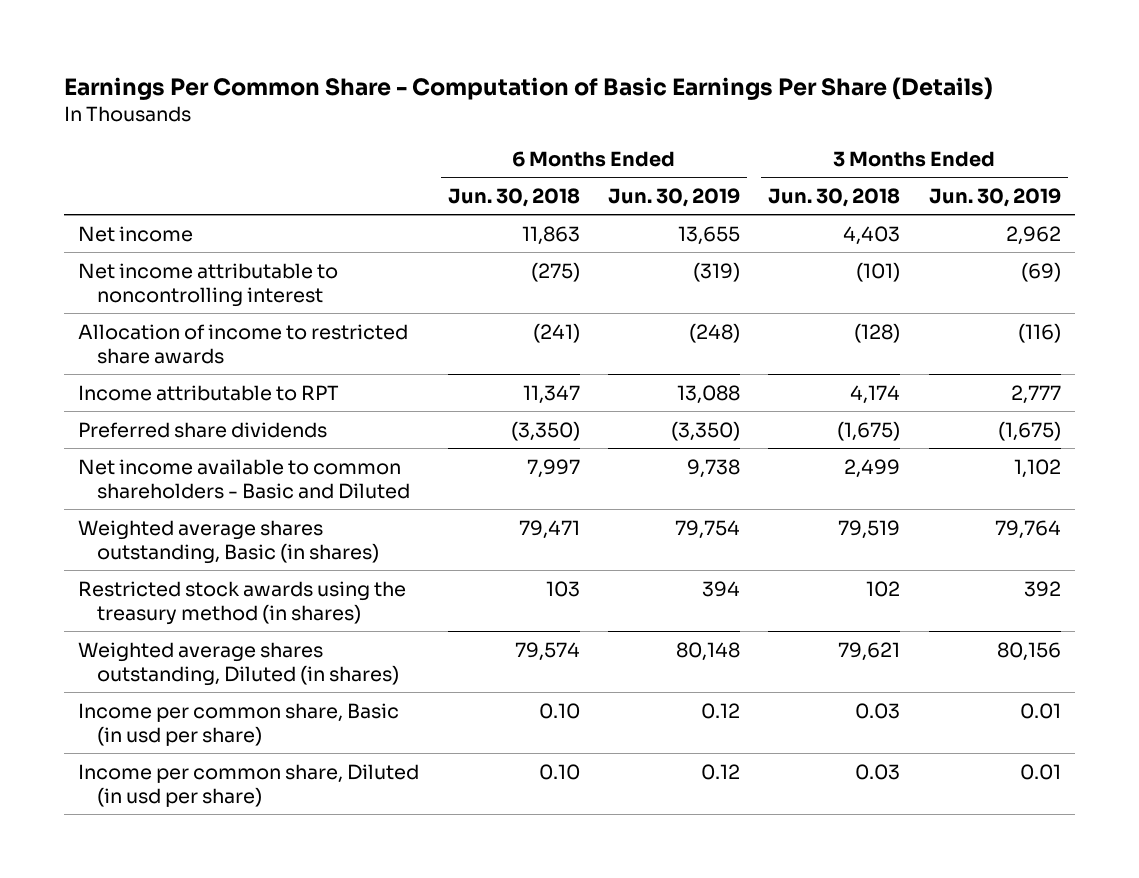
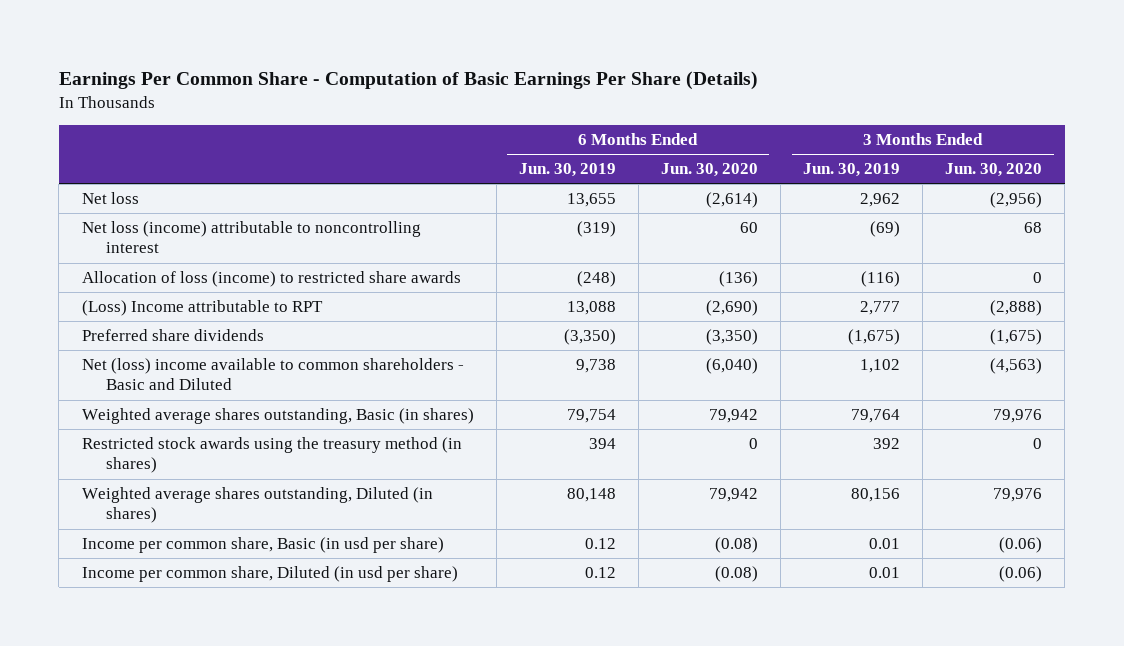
- | 6 Months Ended Jun. 30, 2018 | 6 Months Ended Jun. 30, 2019 | 3 Months Ended Jun. 30, 2018 | 3 Months Ended Jun. 30, 2019
+ | 6 Months Ended Jun. 30, 2019 | 6 Months Ended Jun. 30, 2020 | 3 Months Ended Jun. 30, 2019 | 3 Months Ended Jun. 30, 2020
- Net income | 11,863 | 13,655 | 4,403 | 2,962
- Net income attributable to noncontrolling interest | (275) | (319) | (101) | (69)
- Allocation of income to restricted share awards | (241) | (248) | (128) | (116)
- Income attributable to RPT | 11,347 | 13,088 | 4,174 | 2,777
+ Net loss | 13,655 | (2,614) | 2,962 | (2,956)
+ Net loss (income) attributable to noncontrolling interest | (319) | 60 | (69) | 68
+ Allocation of loss (income) to restricted share awards | (248) | (136) | (116) | 0
+ (Loss) Income attributable to RPT | 13,088 | (2,690) | 2,777 | (2,888)
- Net income available to common shareholders - Basic and Diluted | 7,997 | 9,738 | 2,499 | 1,102
+ Net (loss) income available to common shareholders - Basic and Diluted | 9,738 | (6,040) | 1,102 | (4,563)

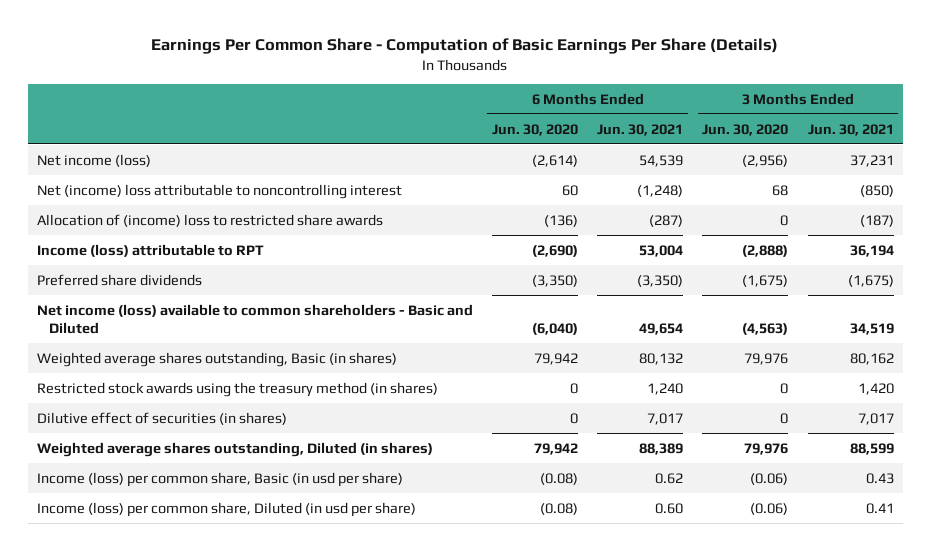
- | 6 Months Ended Jun. 30, 2019 | 6 Months Ended Jun. 30, 2020 | 3 Months Ended Jun. 30, 2019 | 3 Months Ended Jun. 30, 2020
+ | 6 Months Ended Jun. 30, 2020 | 6 Months Ended Jun. 30, 2021 | 3 Months Ended Jun. 30, 2020 | 3 Months Ended Jun. 30, 2021
- Net loss | 13,655 | (2,614) | 2,962 | (2,956)
- Net loss (income) attributable to noncontrolling interest | (319) | 60 | (69) | 68
- Allocation of loss (income) to restricted share awards | (248) | (136) | (116) | 0
- (Loss) Income attributable to RPT | 13,088 | (2,690) | 2,777 | (2,888)
+ Net income (loss) | (2,614) | 54,539 | (2,956) | 37,231
+ Net (income) loss attributable to noncontrolling interest | 60 | (1,248) | 68 | (850)
+ Allocation of (income) loss to restricted share awards | (136) | (287) | 0 | (187)
+ Income (loss) attributable to RPT | (2,690) | 53,004 | (2,888) | 36,194
- Net (loss) income available to common shareholders - Basic and Diluted | 9,738 | (6,040) | 1,102 | (4,563)
+ Net income (loss) available to common shareholders - Basic and Diluted | (6,040) | 49,654 | (4,563) | 34,519
+ Dilutive effect of securities (in shares) | 0 | 7,017 | 0 | 7,017
- Income per common share, Basic (in usd per share) | 0.12 | (0.08) | 0.01 | (0.06)
- Income per common share, Diluted (in usd per share) | 0.12 | (0.08) | 0.01 | (0.06)
+ Income (loss) per common share, Basic (in usd per share) | (0.08) | 0.62 | (0.06) | 0.43
+ Income (loss) per common share, Diluted (in usd per share) | (0.08) | 0.60 | (0.06) | 0.41

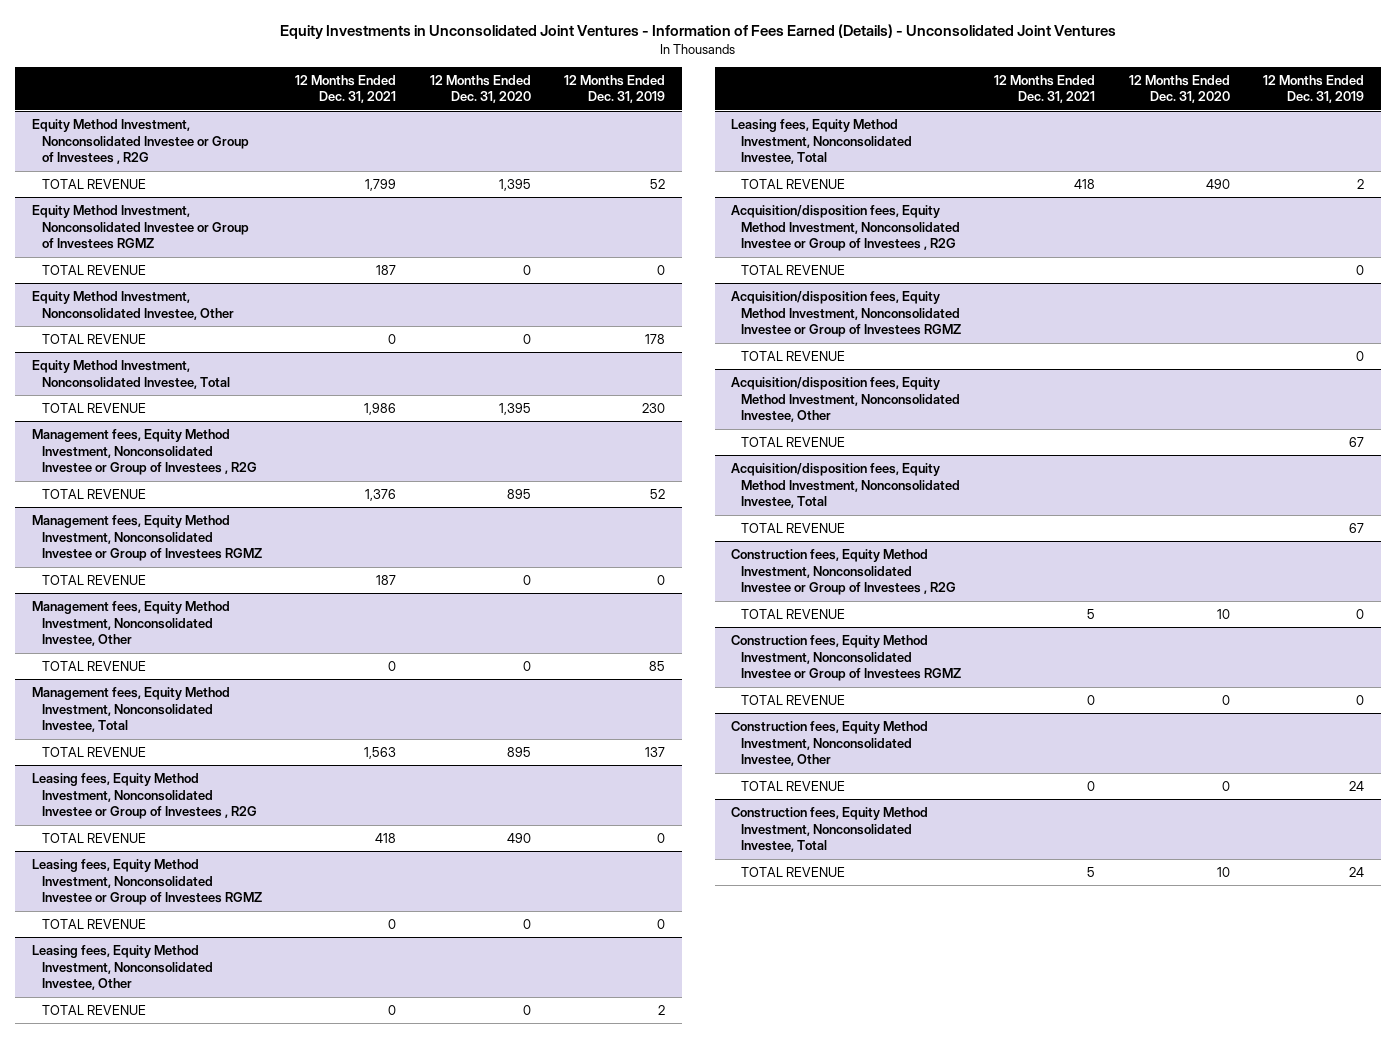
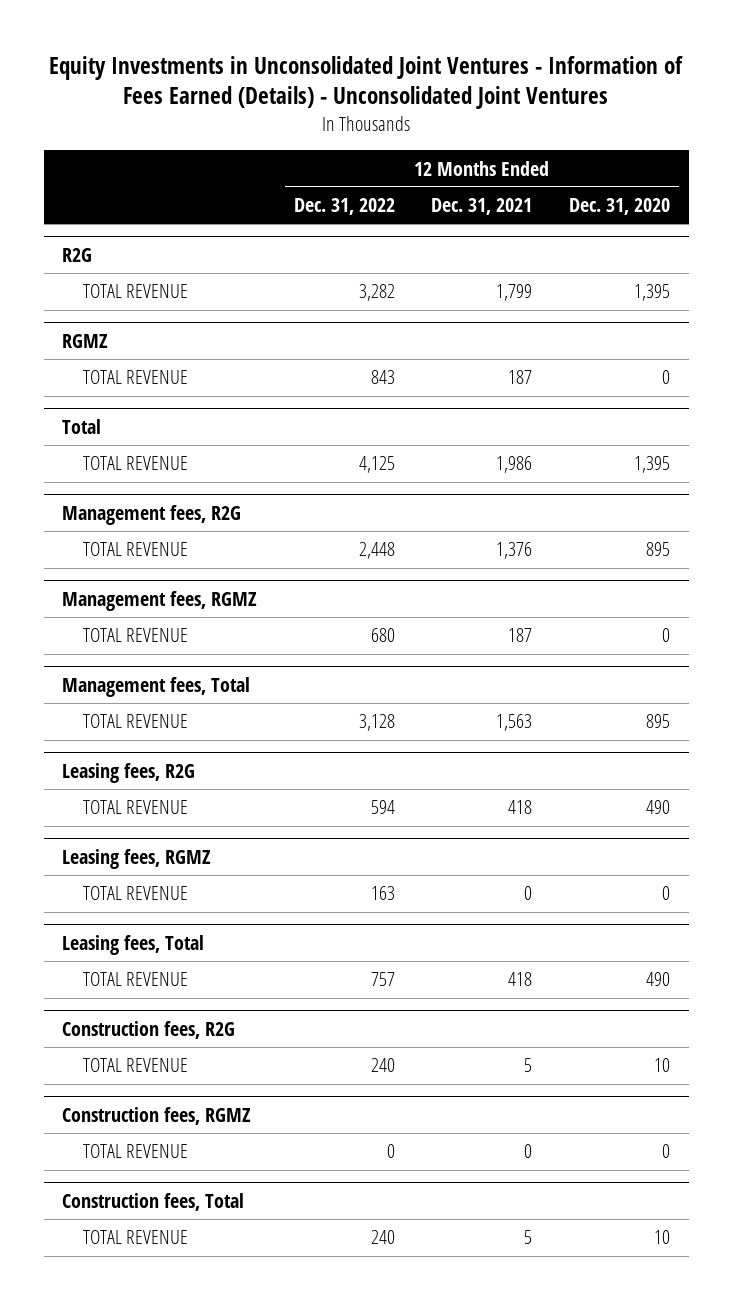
- | 12 Months Ended Dec. 31, 2021 | 12 Months Ended Dec. 31, 2020 | 12 Months Ended Dec. 31, 2019
+ | 12 Months Ended Dec. 31, 2022 | 12 Months Ended Dec. 31, 2021 | 12 Months Ended Dec. 31, 2020
- Equity Method Investment, Nonconsolidated Investee or Group of Investees , R2G
+ R2G
- Equity Method Investment, Nonconsolidated Investee or Group of Investees RGMZ
+ RGMZ
- Equity Method Investment, Nonconsolidated Investee, Other
- TOTAL REVENUE | 0 | 0 | 178
- Equity Method Investment, Nonconsolidated Investee, Total
+ Total
- Management fees, Equity Method Investment, Nonconsolidated Investee or Group of Investees , R2G
+ Management fees, R2G
- Management fees, Equity Method Investment, Nonconsolidated Investee or Group of Investees RGMZ
+ Management fees, RGMZ
- Management fees, Equity Method Investment, Nonconsolidated Investee, Other
- TOTAL REVENUE | 0 | 0 | 85
- Management fees, Equity Method Investment, Nonconsolidated Investee, Total
+ Management fees, Total
- Leasing fees, Equity Method Investment, Nonconsolidated Investee or Group of Investees , R2G
+ Leasing fees, R2G
- Leasing fees, Equity Method Investment, Nonconsolidated Investee or Group of Investees RGMZ
- TOTAL REVENUE | 0 | 0 | 0
- Leasing fees, Equity Method Investment, Nonconsolidated Investee, Other
+ Leasing fees, RGMZ
- Leasing fees, Equity Method Investment, Nonconsolidated Investee, Total
+ Leasing fees, Total
- Acquisition/disposition fees, Equity Method Investment, Nonconsolidated Investee or Group of Investees , R2G
- TOTAL REVENUE | | | 0
- Acquisition/disposition fees, Equity Method Investment, Nonconsolidated Investee or Group of Investees RGMZ
- TOTAL REVENUE | | | 0
- Acquisition/disposition fees, Equity Method Investment, Nonconsolidated Investee, Other
- TOTAL REVENUE | | | 67
- Acquisition/disposition fees, Equity Method Investment, Nonconsolidated Investee, Total
- TOTAL REVENUE | | | 67
- Construction fees, Equity Method Investment, Nonconsolidated Investee or Group of Investees , R2G
+ Construction fees, R2G
- Construction fees, Equity Method Investment, Nonconsolidated Investee or Group of Investees RGMZ
- TOTAL REVENUE | 0 | 0 | 0
- Construction fees, Equity Method Investment, Nonconsolidated Investee, Other
+ Construction fees, RGMZ
- Construction fees, Equity Method Investment, Nonconsolidated Investee, Total
+ Construction fees, Total

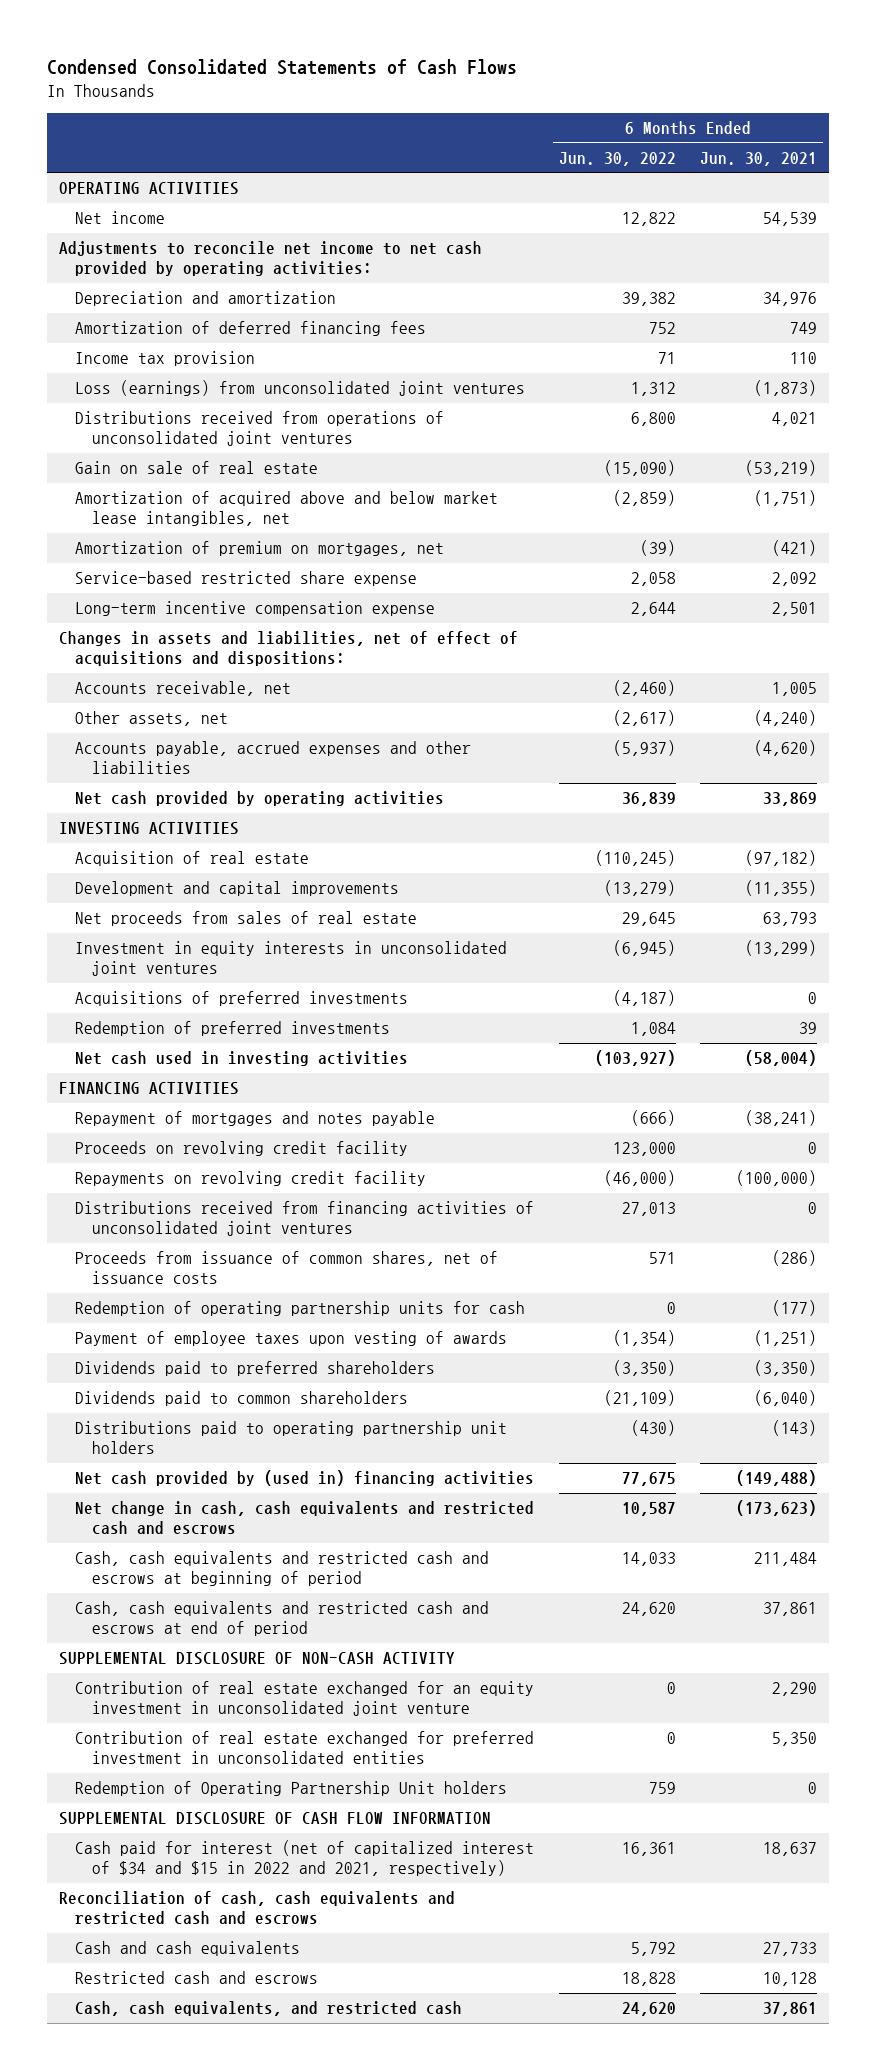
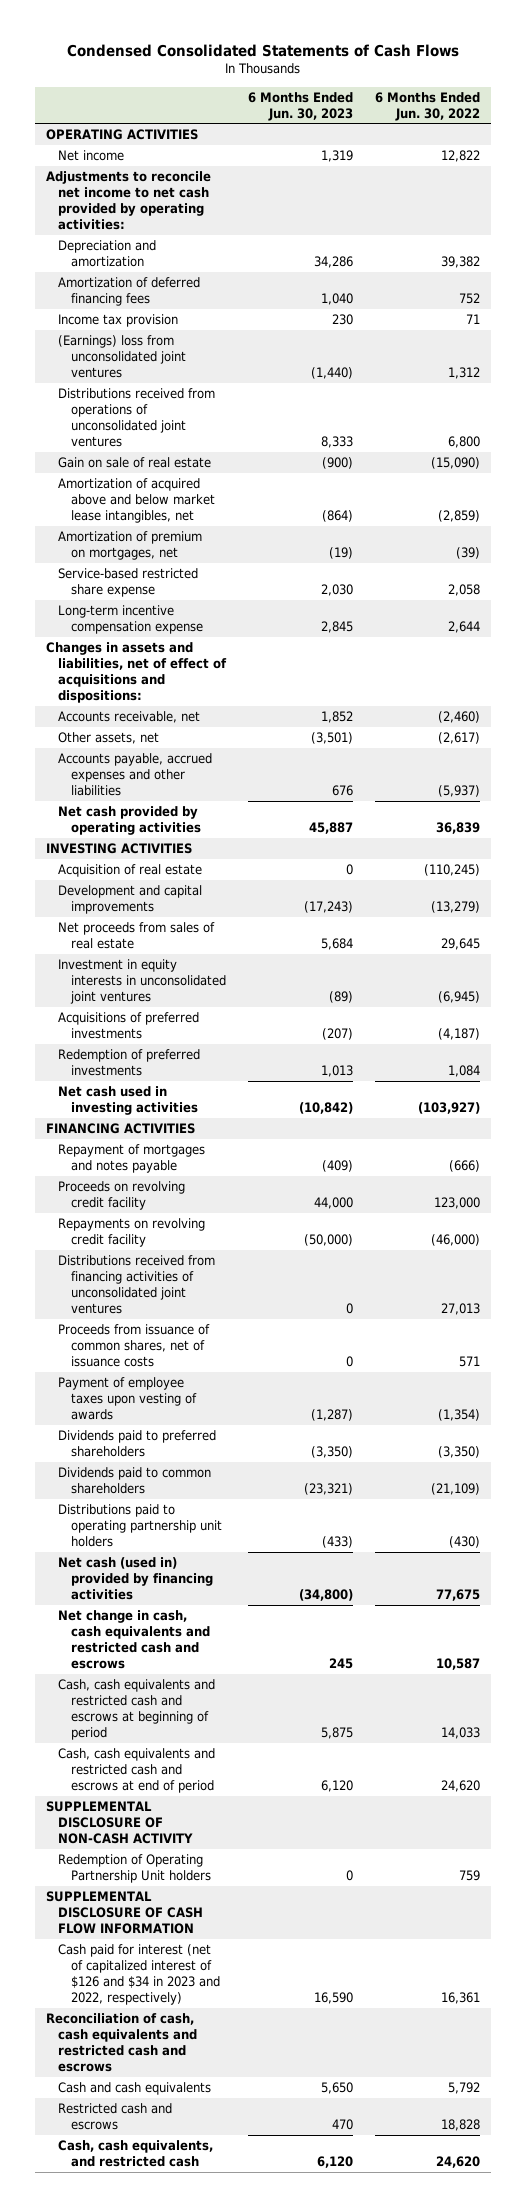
- | 6 Months Ended Jun. 30, 2022 | 6 Months Ended Jun. 30, 2021
+ | 6 Months Ended Jun. 30, 2023 | 6 Months Ended Jun. 30, 2022
- Loss (earnings) from unconsolidated joint ventures | 1,312 | (1,873)
+ (Earnings) loss from unconsolidated joint ventures | (1,440) | 1,312
- Redemption of operating partnership units for cash | 0 | (177)
- Net cash provided by (used in) financing activities | 77,675 | (149,488)
+ Net cash (used in) provided by financing activities | (34,800) | 77,675
- Contribution of real estate exchanged for an equity investment in unconsolidated joint venture | 0 | 2,290
- Contribution of real estate exchanged for preferred investment in unconsolidated entities | 0 | 5,350
- Cash paid for interest (net of capitalized interest of $34 and $15 in 2022 and 2021, respectively) | 16,361 | 18,637
+ Cash paid for interest (net of capitalized interest of $126 and $34 in 2023 and 2022, respectively) | 16,590 | 16,361

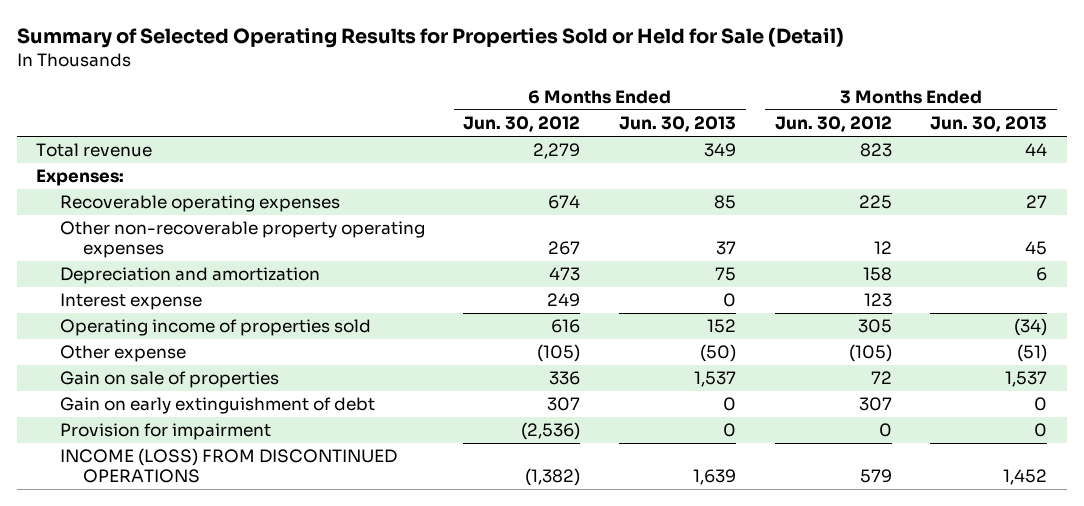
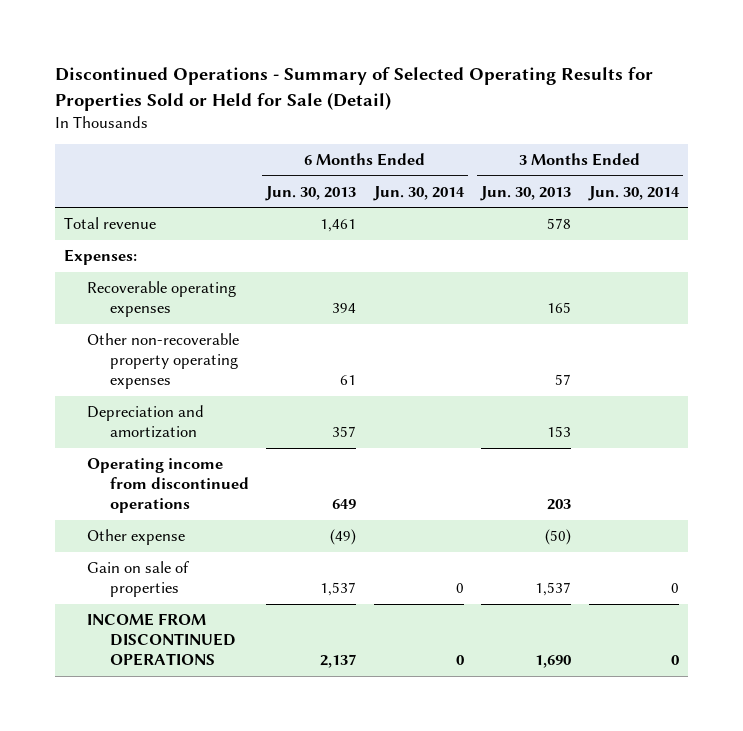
- Summary of Selected Operating Results for Properties Sold or Held for Sale (Detail)
+ Discontinued Operations - Summary of Selected Operating Results for Properties Sold or Held for Sale (Detail)
- | 6 Months Ended Jun. 30, 2012 | 6 Months Ended Jun. 30, 2013 | 3 Months Ended Jun. 30, 2012 | 3 Months Ended Jun. 30, 2013
+ | 6 Months Ended Jun. 30, 2013 | 6 Months Ended Jun. 30, 2014 | 3 Months Ended Jun. 30, 2013 | 3 Months Ended Jun. 30, 2014
- Total revenue | 2,279 | 349 | 823 | 44
+ Total revenue | 1,461 | | 578 |
- Recoverable operating expenses | 674 | 85 | 225 | 27
- Other non-recoverable property operating expenses | 267 | 37 | 12 | 45
- Depreciation and amortization | 473 | 75 | 158 | 6
- Interest expense | 249 | 0 | 123 |
- Operating income of properties sold | 616 | 152 | 305 | (34)
- Other expense | (105) | (50) | (105) | (51)
+ Recoverable operating expenses | 394 | | 165 |
+ Other non-recoverable property operating expenses | 61 | | 57 |
+ Depreciation and amortization | 357 | | 153 |
+ Operating income from discontinued operations | 649 | | 203 |
+ Other expense | (49) | | (50) |
- Gain on early extinguishment of debt | 307 | 0 | 307 | 0
- Provision for impairment | (2,536) | 0 | 0 | 0
- INCOME (LOSS) FROM DISCONTINUED OPERATIONS | (1,382) | 1,639 | 579 | 1,452
+ INCOME FROM DISCONTINUED OPERATIONS | 2,137 | 0 | 1,690 | 0

